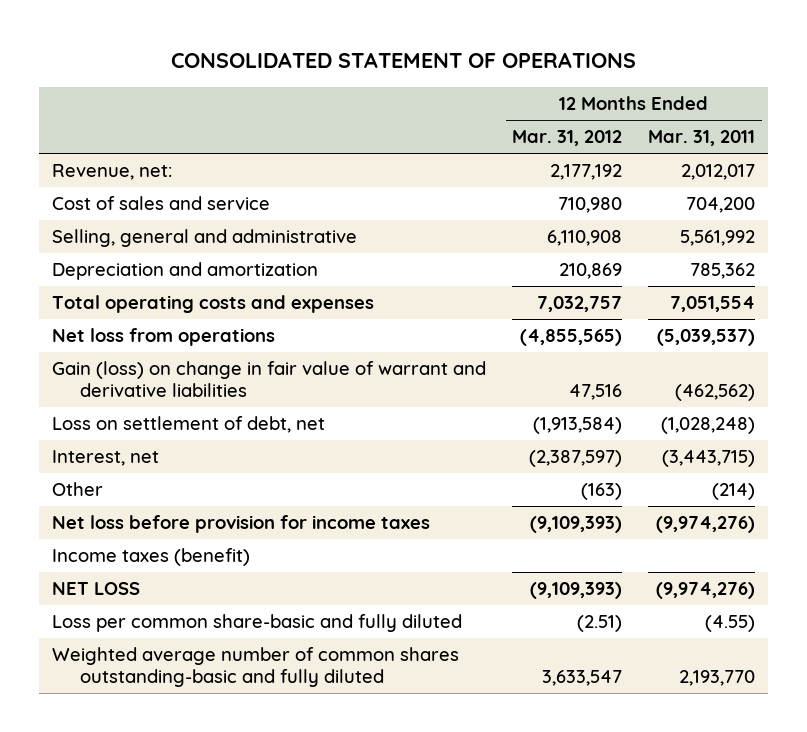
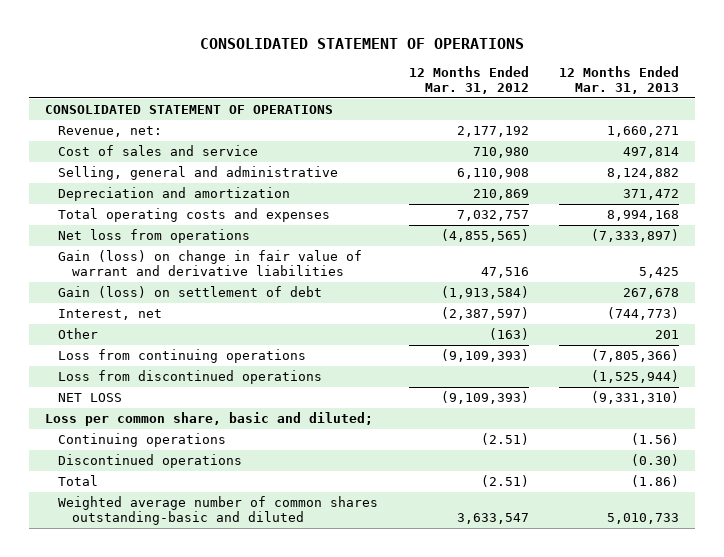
- | 12 Months Ended Mar. 31, 2012 | 12 Months Ended Mar. 31, 2011
+ | 12 Months Ended Mar. 31, 2012 | 12 Months Ended Mar. 31, 2013
+ CONSOLIDATED STATEMENT OF OPERATIONS
- Loss on settlement of debt, net | (1,913,584) | (1,028,248)
+ Gain (loss) on settlement of debt | (1,913,584) | 267,678
- Net loss before provision for income taxes | (9,109,393) | (9,974,276)
- Income taxes (benefit)
+ Loss from continuing operations | (9,109,393) | (7,805,366)
+ Loss from discontinued operations | | (1,525,944)
- Loss per common share-basic and fully diluted | (2.51) | (4.55)
- Weighted average number of common shares outstanding-basic and fully diluted | 3,633,547 | 2,193,770
+ Loss per common share, basic and diluted;
+ Continuing operations | (2.51) | (1.56)
+ Discontinued operations | | (0.30)
+ Total | (2.51) | (1.86)
+ Weighted average number of common shares outstanding-basic and diluted | 3,633,547 | 5,010,733

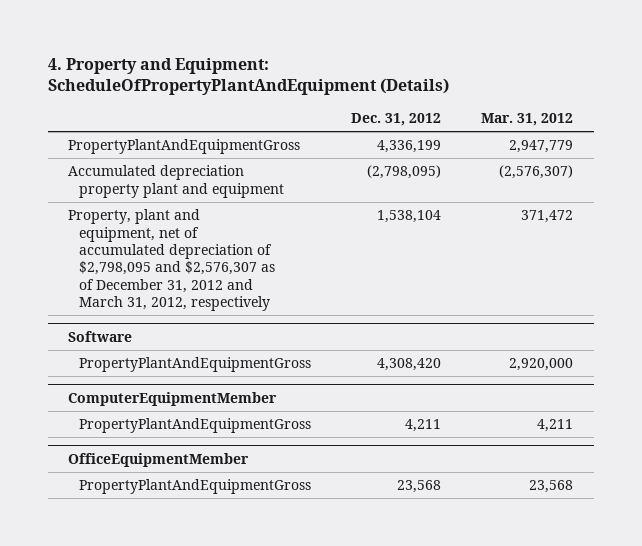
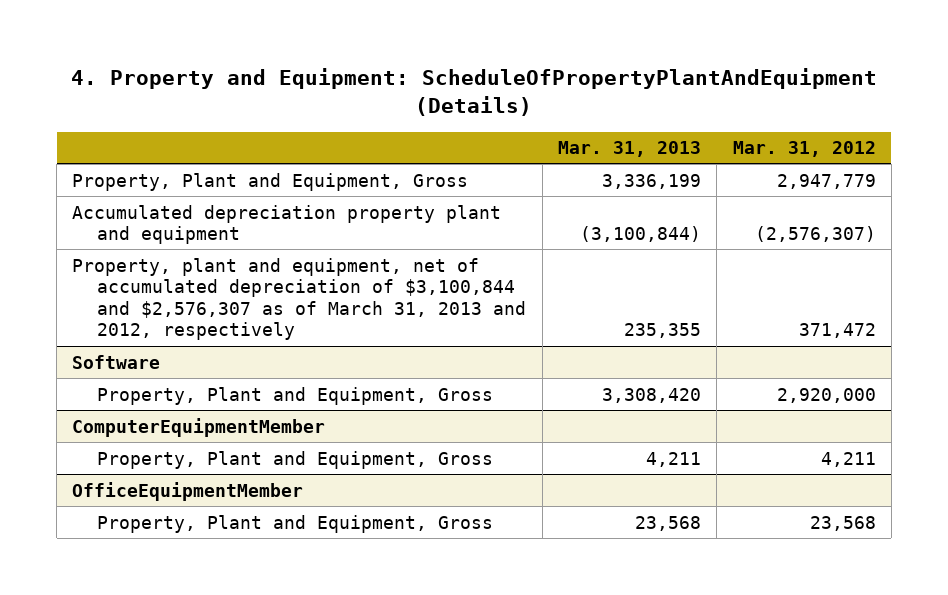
- | Dec. 31, 2012 | Mar. 31, 2012
+ | Mar. 31, 2013 | Mar. 31, 2012
- PropertyPlantAndEquipmentGross | 4,336,199 | 2,947,779
+ Property, Plant and Equipment, Gross | 3,336,199 | 2,947,779
- Property, plant and equipment, net of accumulated depreciation of $2,798,095 and $2,576,307 as of December 31, 2012 and March 31, 2012, respectively | 1,538,104 | 371,472
+ Property, plant and equipment, net of accumulated depreciation of $3,100,844 and $2,576,307 as of March 31, 2013 and 2012, respectively | 235,355 | 371,472
@ Software
- PropertyPlantAndEquipmentGross | 4,308,420 | 2,920,000
+ Property, Plant and Equipment, Gross | 3,308,420 | 2,920,000
@ ComputerEquipmentMember
- PropertyPlantAndEquipmentGross | 4,211 | 4,211
+ Property, Plant and Equipment, Gross | 4,211 | 4,211
@ OfficeEquipmentMember
- PropertyPlantAndEquipmentGross | 23,568 | 23,568
+ Property, Plant and Equipment, Gross | 23,568 | 23,568

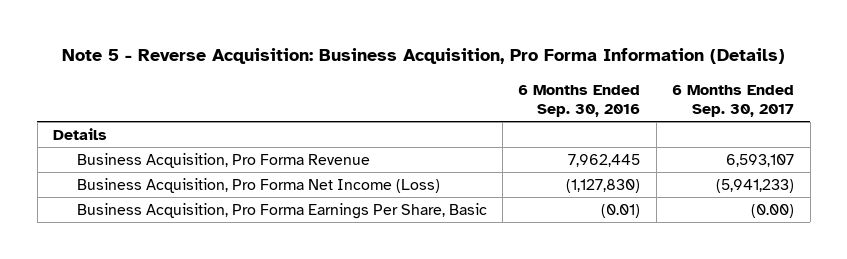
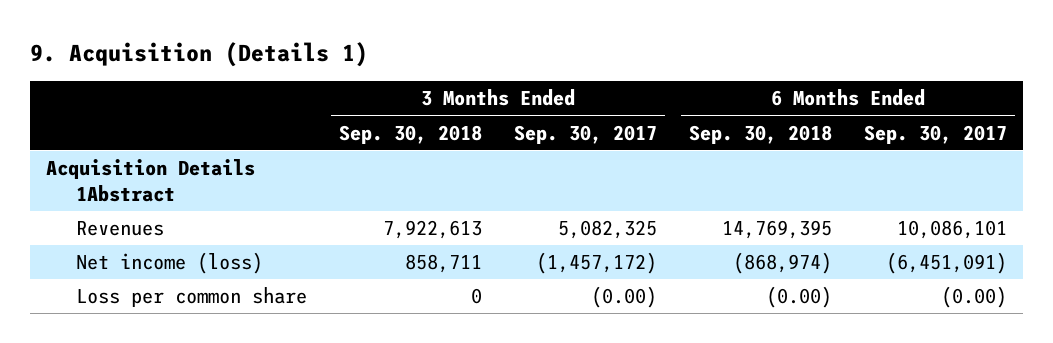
- Note 5 - Reverse Acquisition: Business Acquisition, Pro Forma Information (Details)
+ 9. Acquisition (Details 1)
- | 6 Months Ended Sep. 30, 2016 | 6 Months Ended Sep. 30, 2017
+ | 3 Months Ended Sep. 30, 2018 | 3 Months Ended Sep. 30, 2017 | 6 Months Ended Sep. 30, 2018 | 6 Months Ended Sep. 30, 2017
- Details
- Business Acquisition, Pro Forma Revenue | 7,962,445 | 6,593,107
- Business Acquisition, Pro Forma Net Income (Loss) | (1,127,830) | (5,941,233)
- Business Acquisition, Pro Forma Earnings Per Share, Basic | (0.01) | (0.00)
+ Acquisition Details 1Abstract
+ Revenues | 7,922,613 | 5,082,325 | 14,769,395 | 10,086,101
+ Net income (loss) | 858,711 | (1,457,172) | (868,974) | (6,451,091)
+ Loss per common share | 0 | (0.00) | (0.00) | (0.00)

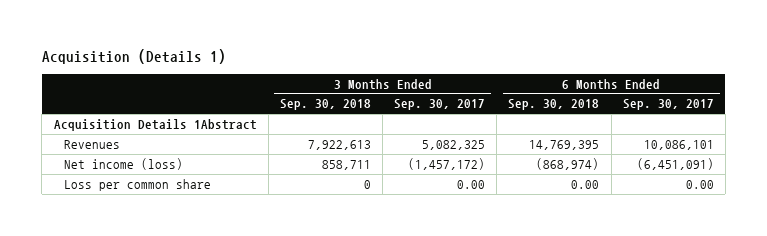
- 9. Acquisition (Details 1)
+ Acquisition (Details 1)
- Loss per common share | 0 | (0.00) | (0.00) | (0.00)
+ Loss per common share | 0 | 0.00 | 0.00 | 0.00

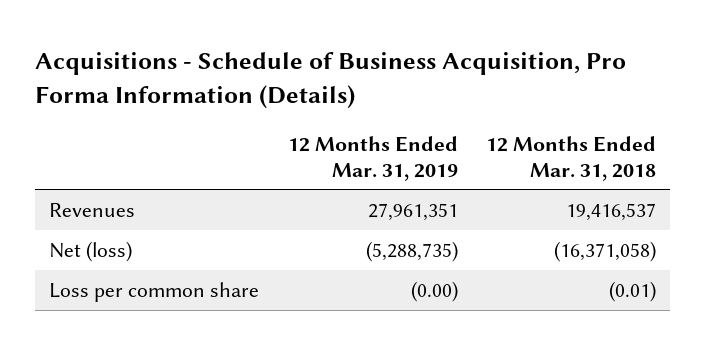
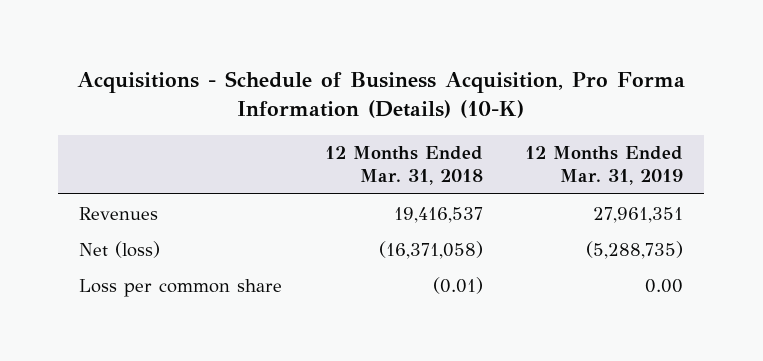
- Acquisitions - Schedule of Business Acquisition, Pro Forma Information (Details)
+ Acquisitions - Schedule of Business Acquisition, Pro Forma Information (Details) (10-K)
- | 12 Months Ended Mar. 31, 2019 | 12 Months Ended Mar. 31, 2018
+ | 12 Months Ended Mar. 31, 2018 | 12 Months Ended Mar. 31, 2019
- Loss per common share | (0.00) | (0.01)
+ Loss per common share | (0.01) | 0.00

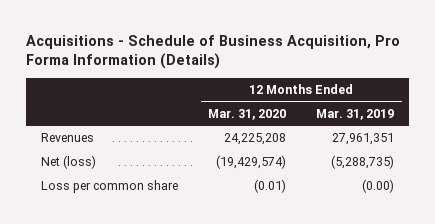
- Acquisitions - Schedule of Business Acquisition, Pro Forma Information (Details) (10-K)
+ Acquisitions - Schedule of Business Acquisition, Pro Forma Information (Details)
- | 12 Months Ended Mar. 31, 2018 | 12 Months Ended Mar. 31, 2019
+ | 12 Months Ended Mar. 31, 2020 | 12 Months Ended Mar. 31, 2019
- Loss per common share | (0.01) | 0.00
+ Loss per common share | (0.01) | (0.00)

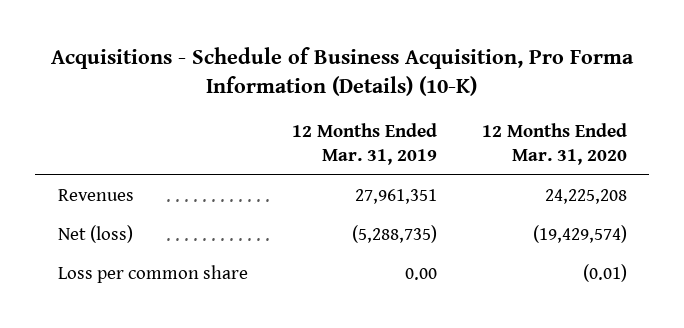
- Acquisitions - Schedule of Business Acquisition, Pro Forma Information (Details)
+ Acquisitions - Schedule of Business Acquisition, Pro Forma Information (Details) (10-K)
- | 12 Months Ended Mar. 31, 2020 | 12 Months Ended Mar. 31, 2019
+ | 12 Months Ended Mar. 31, 2019 | 12 Months Ended Mar. 31, 2020
- Loss per common share | (0.01) | (0.00)
+ Loss per common share | 0.00 | (0.01)

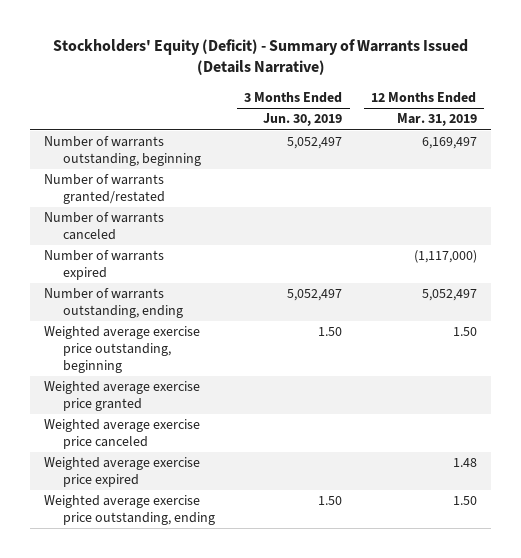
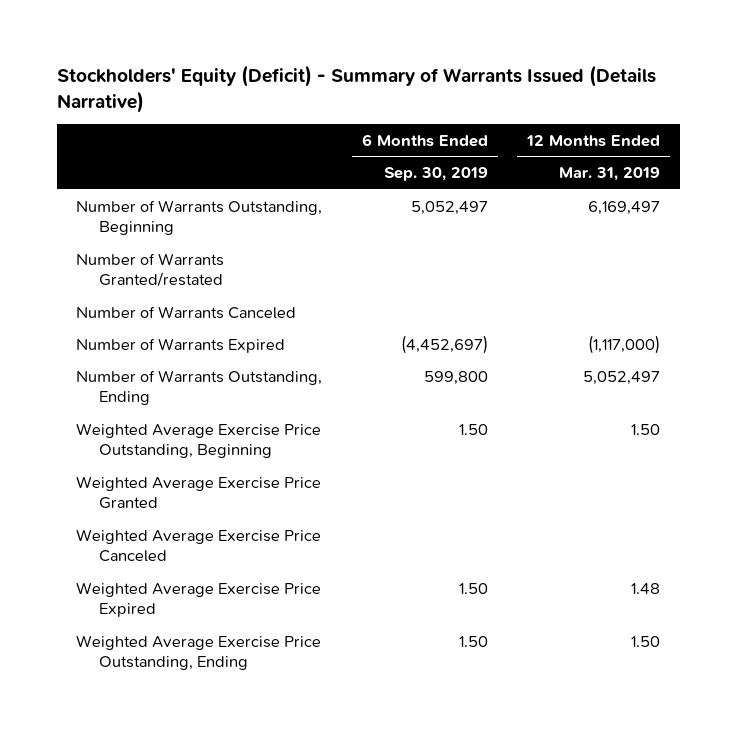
- | 3 Months Ended Jun. 30, 2019 | 12 Months Ended Mar. 31, 2019
+ | 6 Months Ended Sep. 30, 2019 | 12 Months Ended Mar. 31, 2019
- Number of warrants outstanding, beginning | 5,052,497 | 6,169,497
- Number of warrants granted/restated
- Number of warrants canceled
- Number of warrants expired | | (1,117,000)
- Number of warrants outstanding, ending | 5,052,497 | 5,052,497
- Weighted average exercise price outstanding, beginning | 1.50 | 1.50
- Weighted average exercise price granted
- Weighted average exercise price canceled
- Weighted average exercise price expired | | 1.48
- Weighted average exercise price outstanding, ending | 1.50 | 1.50
+ Number of Warrants Outstanding, Beginning | 5,052,497 | 6,169,497
+ Number of Warrants Granted/restated
+ Number of Warrants Canceled
+ Number of Warrants Expired | (4,452,697) | (1,117,000)
+ Number of Warrants Outstanding, Ending | 599,800 | 5,052,497
+ Weighted Average Exercise Price Outstanding, Beginning | 1.50 | 1.50
+ Weighted Average Exercise Price Granted
+ Weighted Average Exercise Price Canceled
+ Weighted Average Exercise Price Expired | 1.50 | 1.48
+ Weighted Average Exercise Price Outstanding, Ending | 1.50 | 1.50

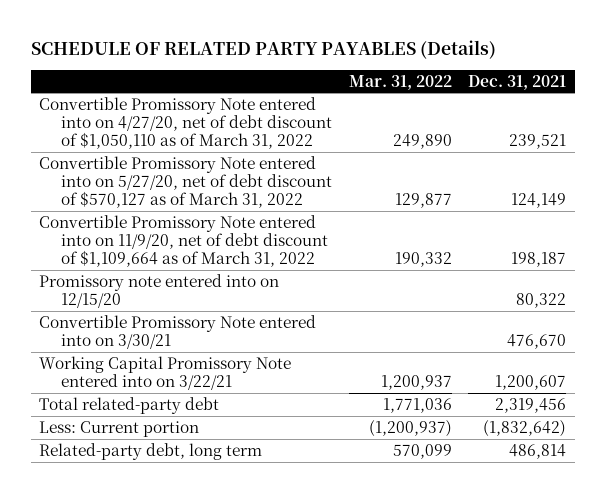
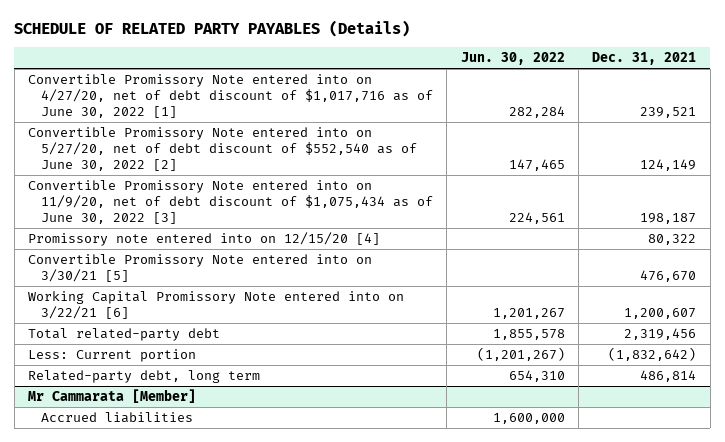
- | Mar. 31, 2022 | Dec. 31, 2021
+ | Jun. 30, 2022 | Dec. 31, 2021
- Convertible Promissory Note entered into on 4/27/20, net of debt discount of $1,050,110 as of March 31, 2022 | 249,890 | 239,521
- Convertible Promissory Note entered into on 5/27/20, net of debt discount of $570,127 as of March 31, 2022 | 129,877 | 124,149
- Convertible Promissory Note entered into on 11/9/20, net of debt discount of $1,109,664 as of March 31, 2022 | 190,332 | 198,187
- Promissory note entered into on 12/15/20 | | 80,322
- Convertible Promissory Note entered into on 3/30/21 | | 476,670
- Working Capital Promissory Note entered into on 3/22/21 | 1,200,937 | 1,200,607
+ Convertible Promissory Note entered into on 4/27/20, net of debt discount of $1,017,716 as of June 30, 2022 [1] | 282,284 | 239,521
+ Convertible Promissory Note entered into on 5/27/20, net of debt discount of $552,540 as of June 30, 2022 [2] | 147,465 | 124,149
+ Convertible Promissory Note entered into on 11/9/20, net of debt discount of $1,075,434 as of June 30, 2022 [3] | 224,561 | 198,187
+ Promissory note entered into on 12/15/20 [4] | | 80,322
+ Convertible Promissory Note entered into on 3/30/21 [5] | | 476,670
+ Working Capital Promissory Note entered into on 3/22/21 [6] | 1,201,267 | 1,200,607
+ Mr Cammarata [Member]
+ Accrued liabilities | 1,600,000 |

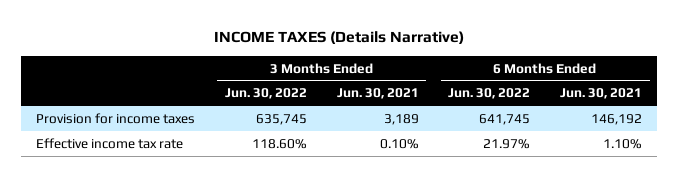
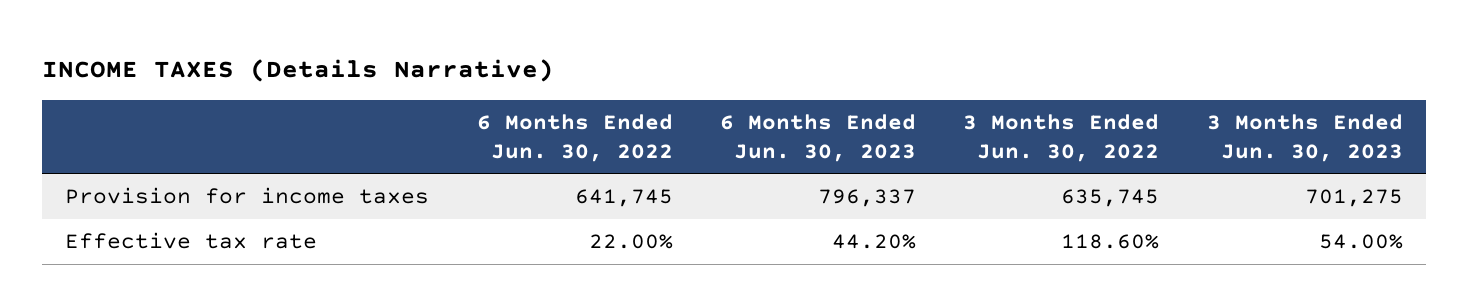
- | 3 Months Ended Jun. 30, 2022 | 3 Months Ended Jun. 30, 2021 | 6 Months Ended Jun. 30, 2022 | 6 Months Ended Jun. 30, 2021
+ | 6 Months Ended Jun. 30, 2022 | 6 Months Ended Jun. 30, 2023 | 3 Months Ended Jun. 30, 2022 | 3 Months Ended Jun. 30, 2023
- Effective income tax rate | 118.60% | 0.10% | 21.97% | 1.10%
+ Effective tax rate | 22.00% | 44.20% | 118.60% | 54.00%

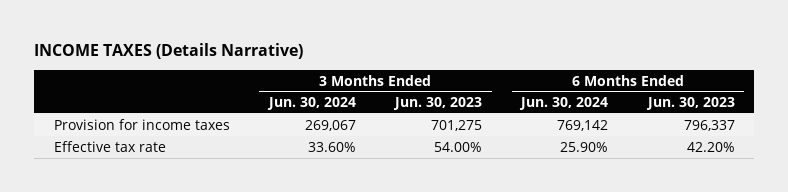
- | 6 Months Ended Jun. 30, 2022 | 6 Months Ended Jun. 30, 2023 | 3 Months Ended Jun. 30, 2022 | 3 Months Ended Jun. 30, 2023
+ | 3 Months Ended Jun. 30, 2024 | 3 Months Ended Jun. 30, 2023 | 6 Months Ended Jun. 30, 2024 | 6 Months Ended Jun. 30, 2023
- Effective tax rate | 22.00% | 44.20% | 118.60% | 54.00%
+ Effective tax rate | 33.60% | 54.00% | 25.90% | 42.20%

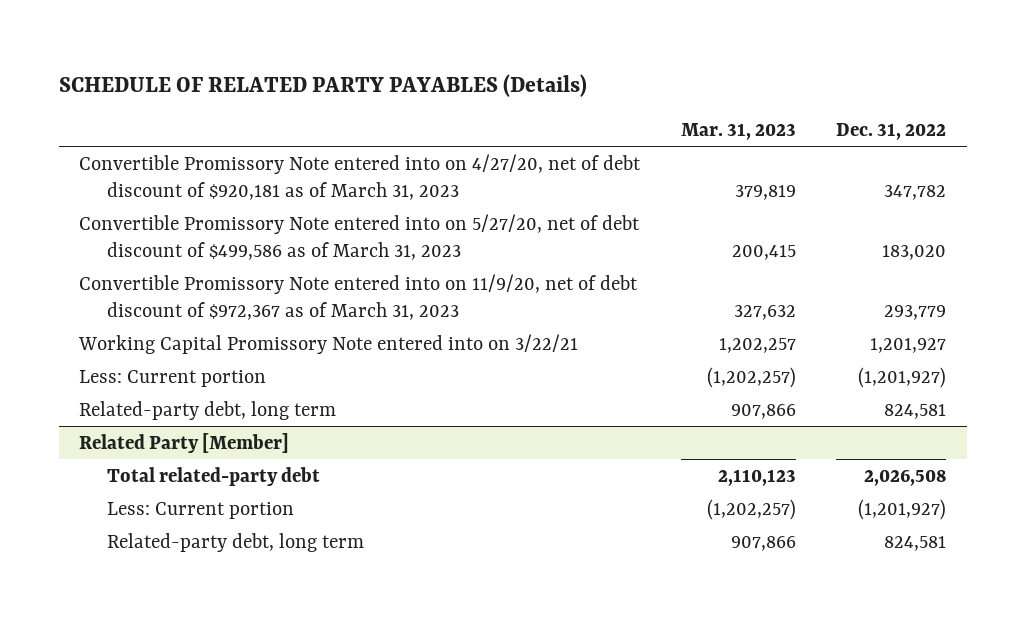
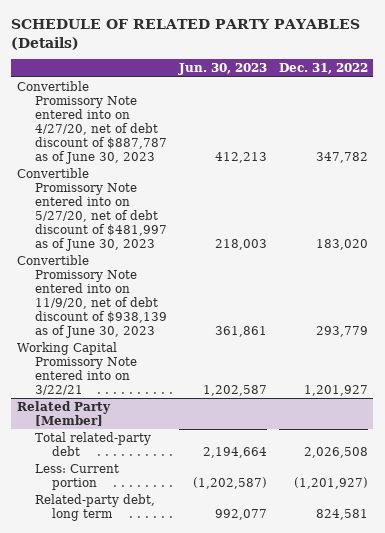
- | Mar. 31, 2023 | Dec. 31, 2022
+ | Jun. 30, 2023 | Dec. 31, 2022
- Convertible Promissory Note entered into on 4/27/20, net of debt discount of $920,181 as of March 31, 2023 | 379,819 | 347,782
- Convertible Promissory Note entered into on 5/27/20, net of debt discount of $499,586 as of March 31, 2023 | 200,415 | 183,020
- Convertible Promissory Note entered into on 11/9/20, net of debt discount of $972,367 as of March 31, 2023 | 327,632 | 293,779
+ Convertible Promissory Note entered into on 4/27/20, net of debt discount of $887,787 as of June 30, 2023 | 412,213 | 347,782
+ Convertible Promissory Note entered into on 5/27/20, net of debt discount of $481,997 as of June 30, 2023 | 218,003 | 183,020
+ Convertible Promissory Note entered into on 11/9/20, net of debt discount of $938,139 as of June 30, 2023 | 361,861 | 293,779
- Less: Current portion | (1,202,257) | (1,201,927)
- Related-party debt, long term | 907,866 | 824,581

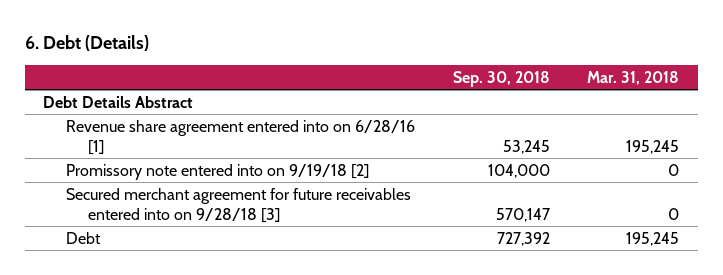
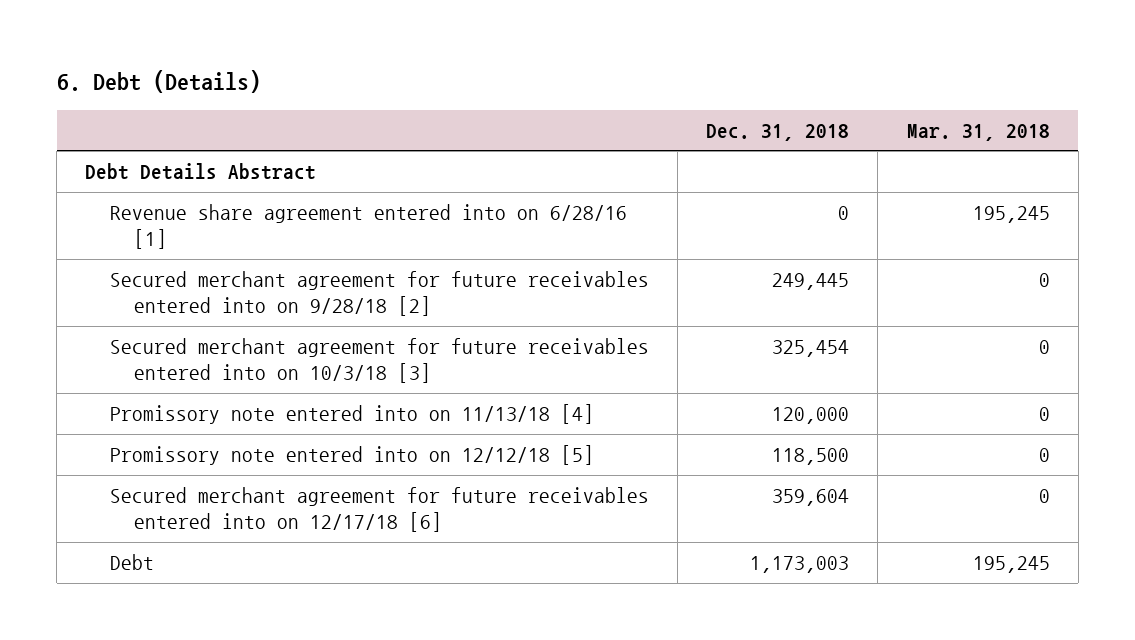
- | Sep. 30, 2018 | Mar. 31, 2018
+ | Dec. 31, 2018 | Mar. 31, 2018
- Promissory note entered into on 9/19/18 [2] | 104,000 | 0
- Secured merchant agreement for future receivables entered into on 9/28/18 [3] | 570,147 | 0
+ Secured merchant agreement for future receivables entered into on 9/28/18 [2] | 249,445 | 0
+ Secured merchant agreement for future receivables entered into on 10/3/18 [3] | 325,454 | 0
+ Promissory note entered into on 11/13/18 [4] | 120,000 | 0
+ Promissory note entered into on 12/12/18 [5] | 118,500 | 0
+ Secured merchant agreement for future receivables entered into on 12/17/18 [6] | 359,604 | 0

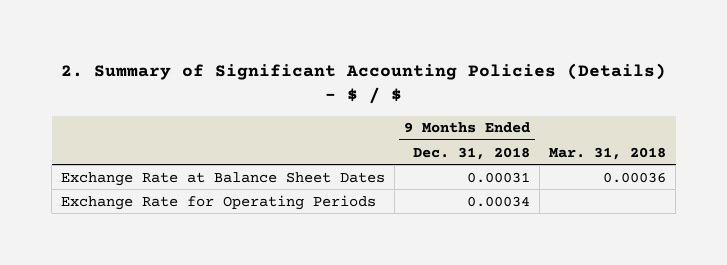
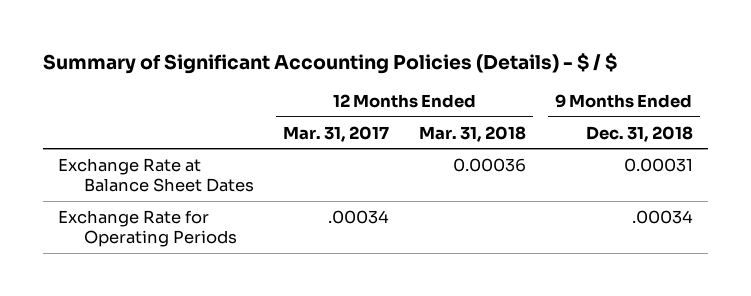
- 2. Summary of Significant Accounting Policies (Details) - $ / $
+ Summary of Significant Accounting Policies (Details) - $ / $
- | 9 Months Ended Dec. 31, 2018 | Mar. 31, 2018
+ | 12 Months Ended Mar. 31, 2017 | 12 Months Ended Mar. 31, 2018 | 9 Months Ended Dec. 31, 2018
- Exchange Rate for Operating Periods | 0.00034 |
+ Exchange Rate for Operating Periods | .00034 | | .00034

